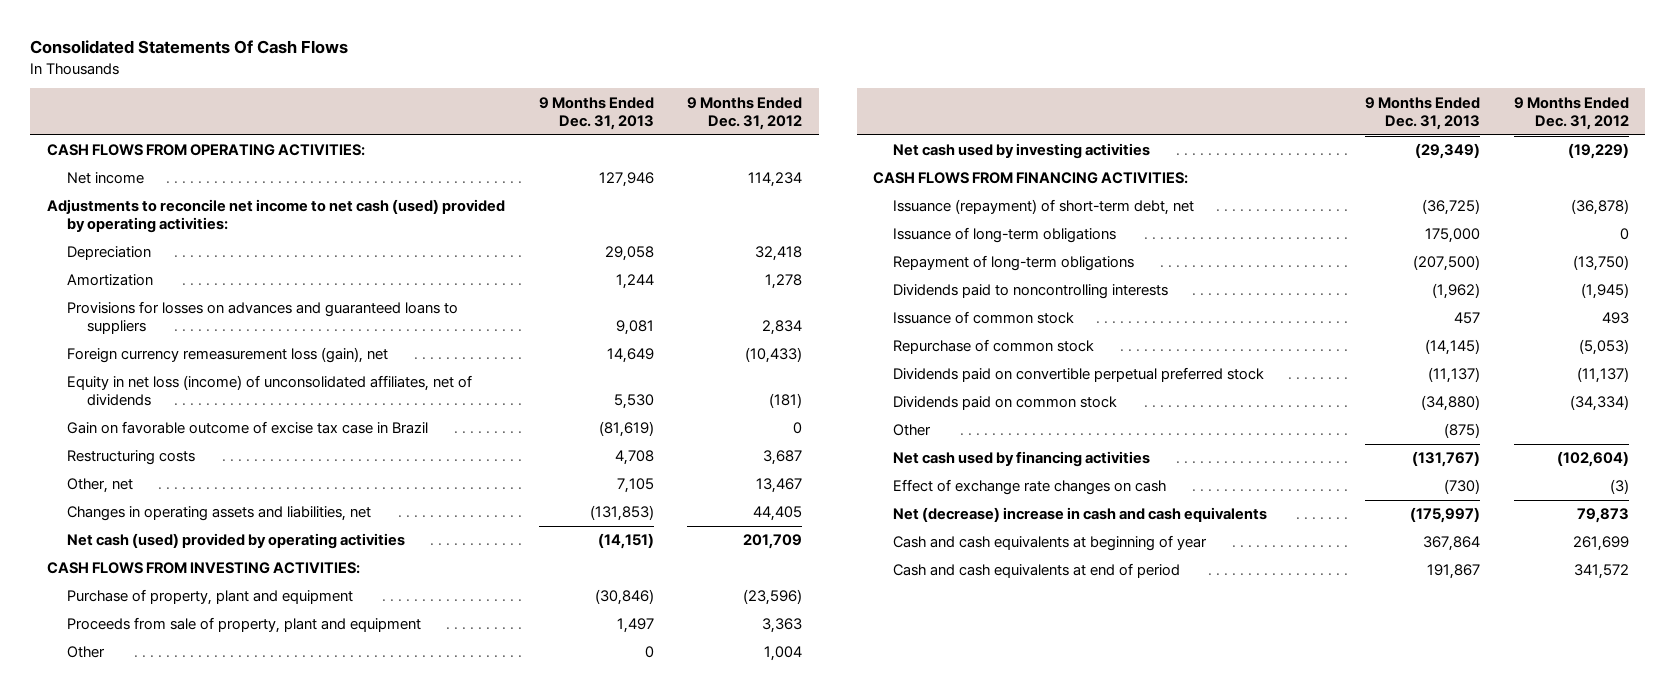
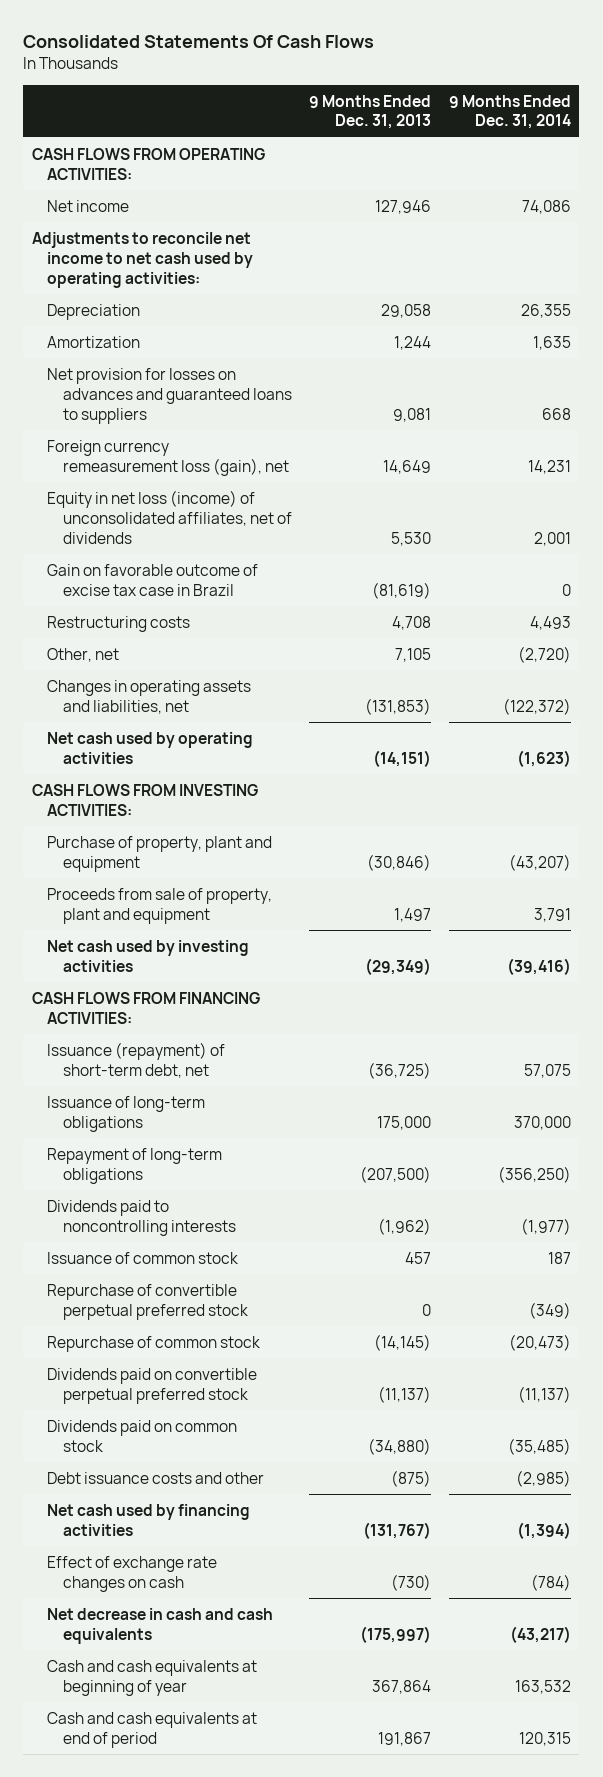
- | 9 Months Ended Dec. 31, 2013 | 9 Months Ended Dec. 31, 2012
+ | 9 Months Ended Dec. 31, 2013 | 9 Months Ended Dec. 31, 2014
- Adjustments to reconcile net income to net cash (used) provided by operating activities:
+ Adjustments to reconcile net income to net cash used by operating activities:
- Provisions for losses on advances and guaranteed loans to suppliers | 9,081 | 2,834
+ Net provision for losses on advances and guaranteed loans to suppliers | 9,081 | 668
- Net cash (used) provided by operating activities | (14,151) | 201,709
+ Net cash used by operating activities | (14,151) | (1,623)
- Other | 0 | 1,004
+ Repurchase of convertible perpetual preferred stock | 0 | (349)
- Other | (875) |
+ Debt issuance costs and other | (875) | (2,985)
- Net (decrease) increase in cash and cash equivalents | (175,997) | 79,873
+ Net decrease in cash and cash equivalents | (175,997) | (43,217)

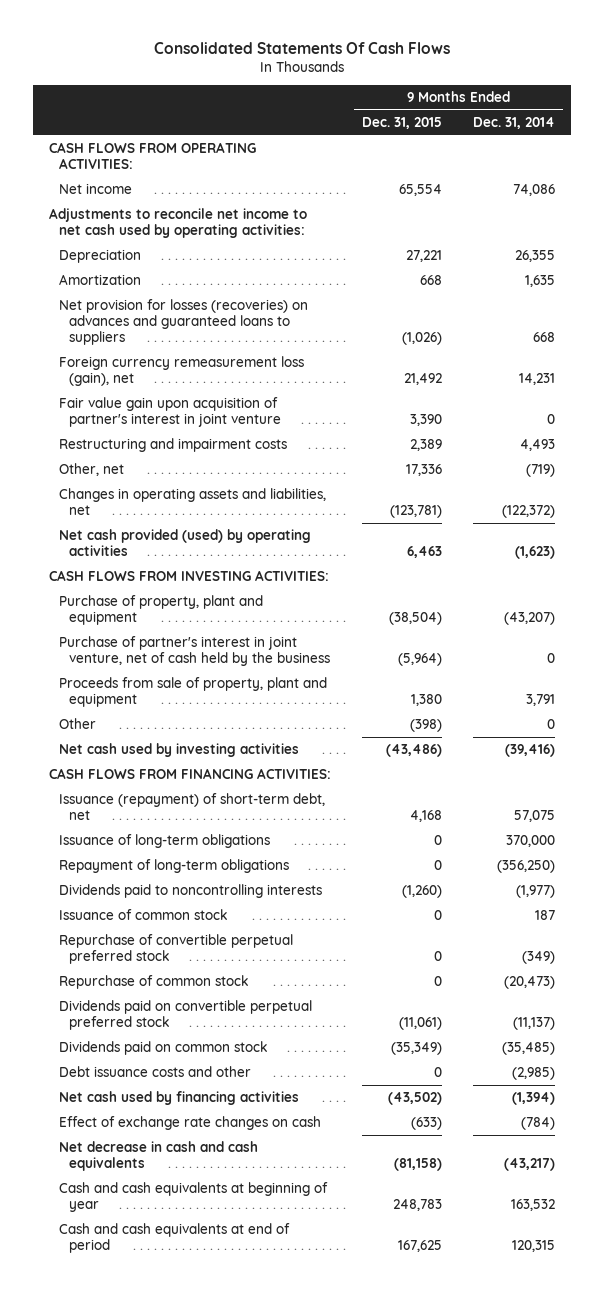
- | 9 Months Ended Dec. 31, 2013 | 9 Months Ended Dec. 31, 2014
+ | 9 Months Ended Dec. 31, 2015 | 9 Months Ended Dec. 31, 2014
- Net provision for losses on advances and guaranteed loans to suppliers | 9,081 | 668
+ Net provision for losses (recoveries) on advances and guaranteed loans to suppliers | (1,026) | 668
- Equity in net loss (income) of unconsolidated affiliates, net of dividends | 5,530 | 2,001
- Gain on favorable outcome of excise tax case in Brazil | (81,619) | 0
- Restructuring costs | 4,708 | 4,493
- Other, net | 7,105 | (2,720)
+ Fair value gain upon acquisition of partner's interest in joint venture | 3,390 | 0
+ Restructuring and impairment costs | 2,389 | 4,493
+ Other, net | 17,336 | (719)
- Net cash used by operating activities | (14,151) | (1,623)
+ Net cash provided (used) by operating activities | 6,463 | (1,623)
+ Purchase of partner's interest in joint venture, net of cash held by the business | (5,964) | 0
+ Other | (398) | 0

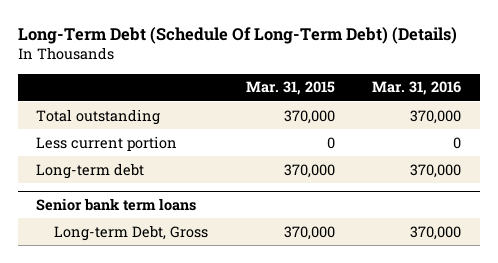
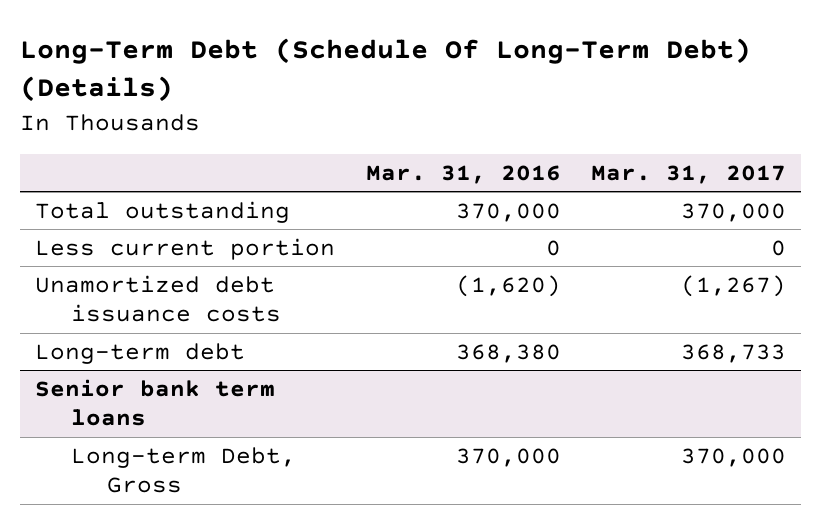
- | Mar. 31, 2015 | Mar. 31, 2016
+ | Mar. 31, 2016 | Mar. 31, 2017
- Long-term debt | 370,000 | 370,000
+ Unamortized debt issuance costs | (1,620) | (1,267)
+ Long-term debt | 368,380 | 368,733

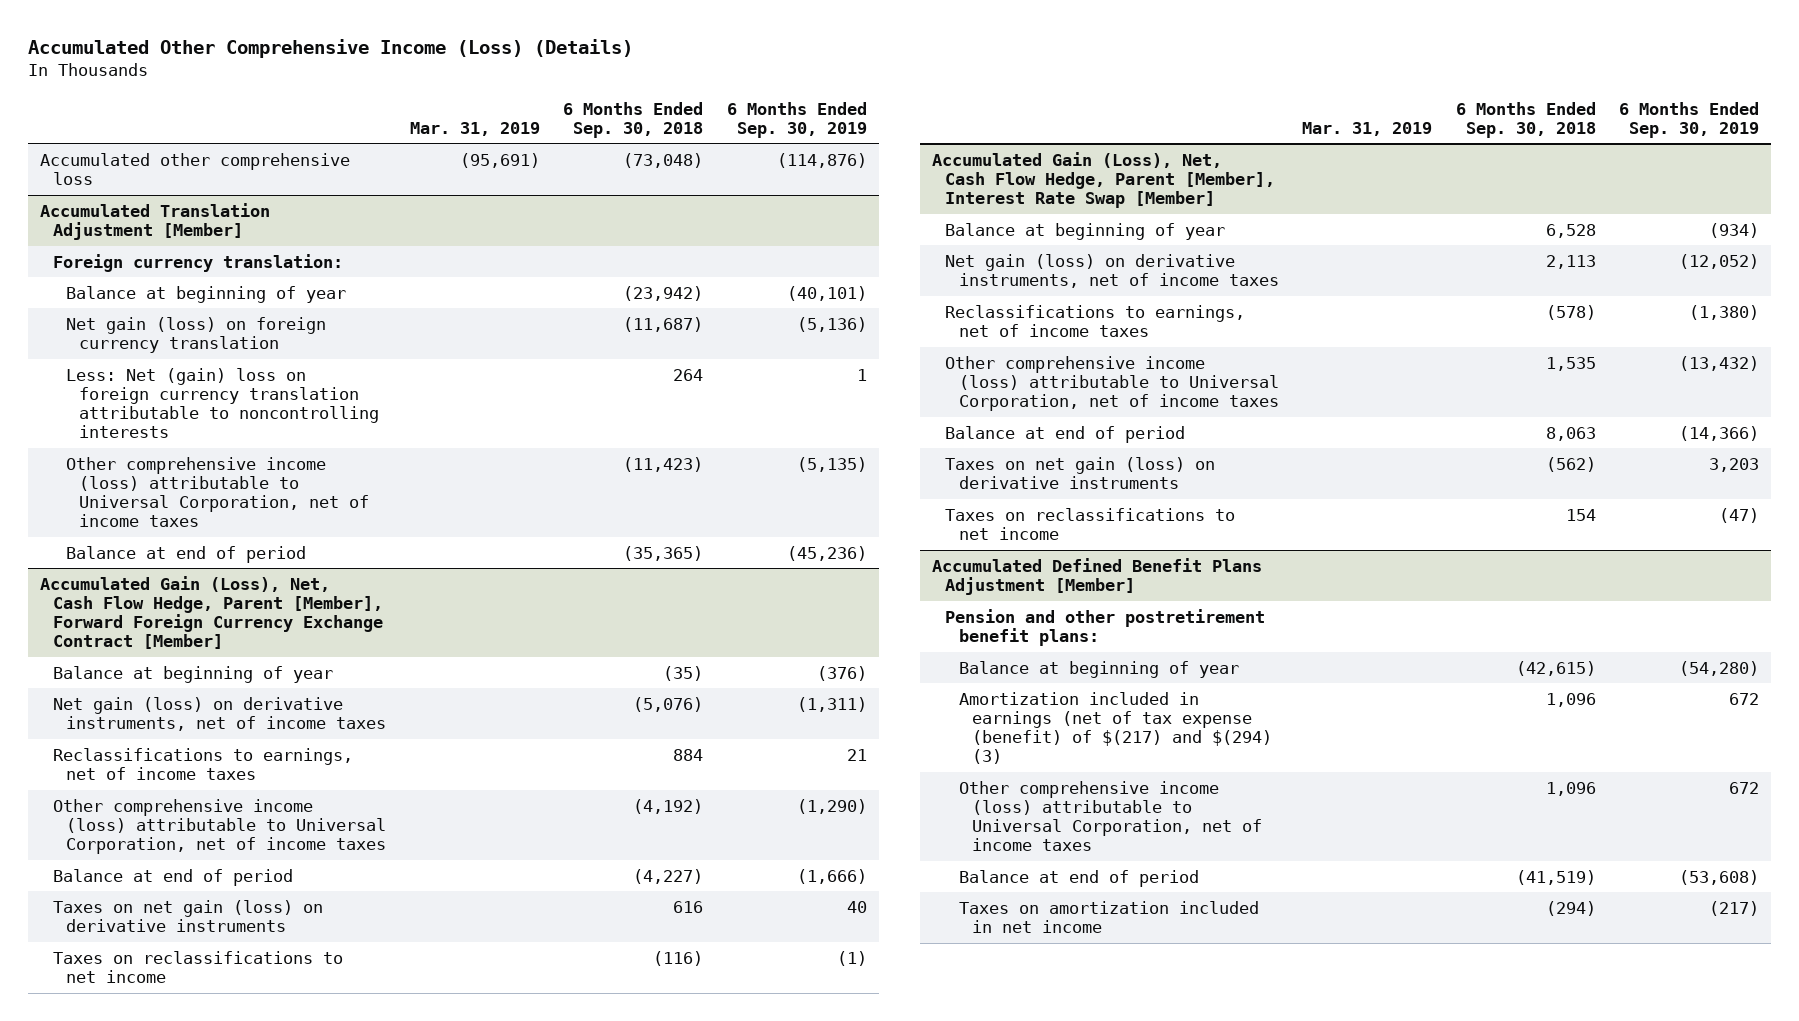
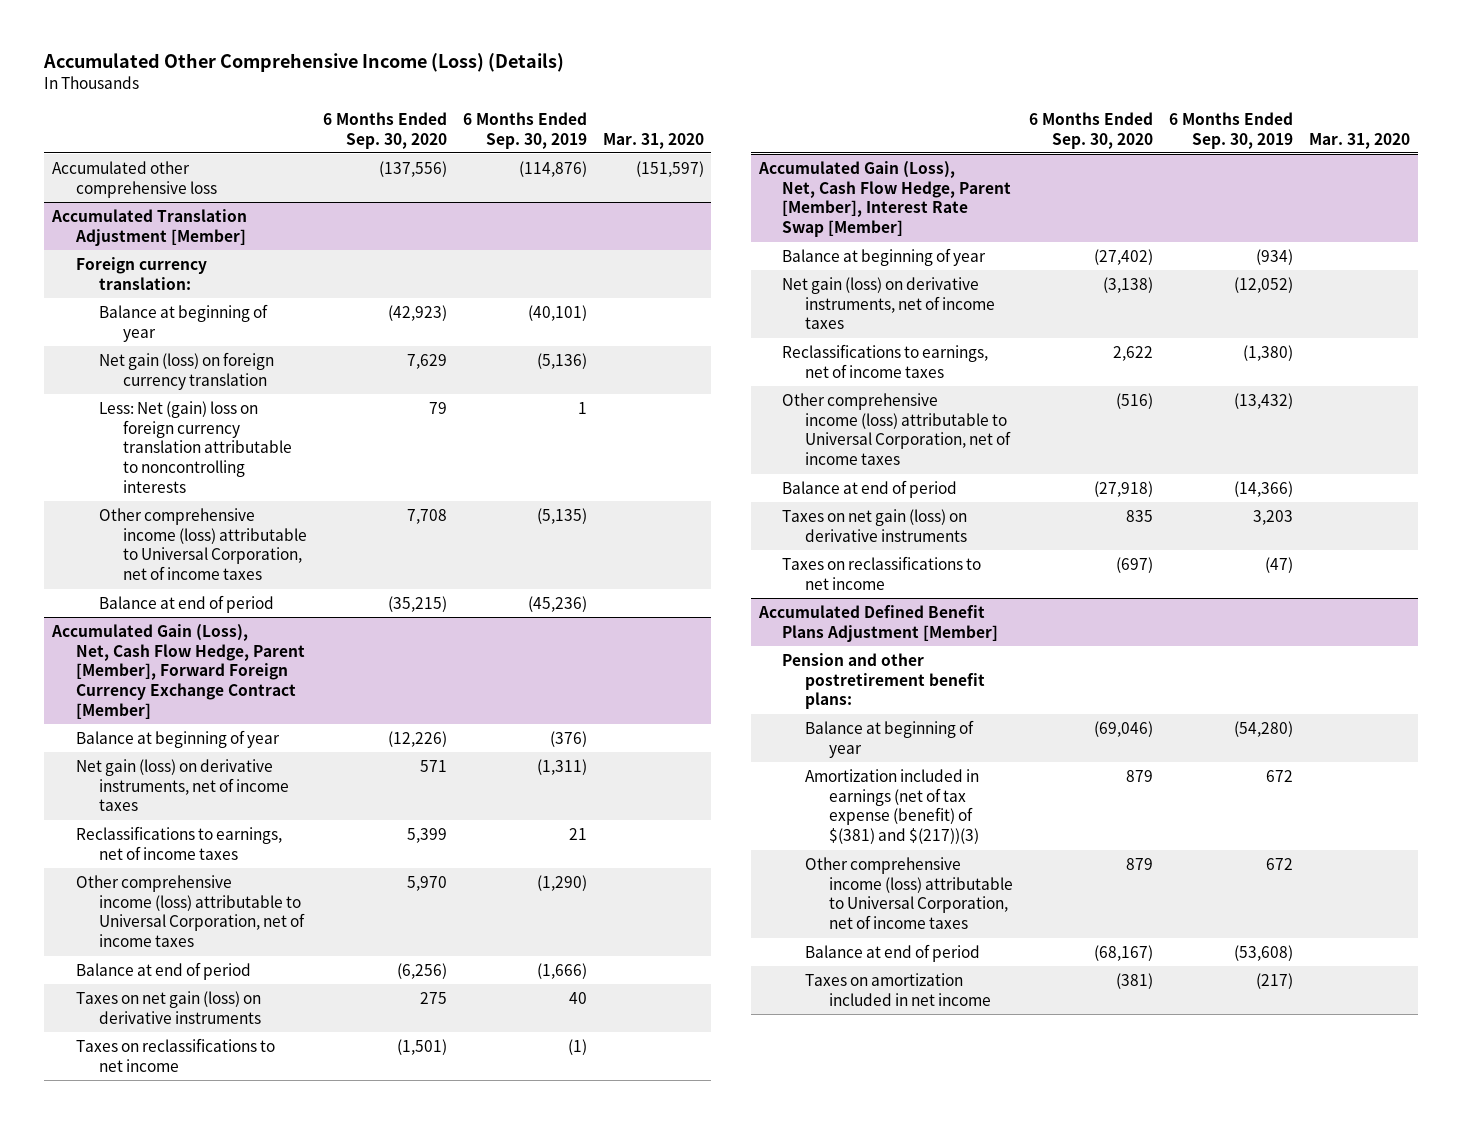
- | Mar. 31, 2019 | 6 Months Ended Sep. 30, 2018 | 6 Months Ended Sep. 30, 2019
+ | 6 Months Ended Sep. 30, 2020 | 6 Months Ended Sep. 30, 2019 | Mar. 31, 2020
@ Accumulated Defined Benefit Plans Adjustment [Member]
- Amortization included in earnings (net of tax expense (benefit) of $(217) and $(294) (3) | | 1,096 | 672
+ Amortization included in earnings (net of tax expense (benefit) of $(381) and $(217))(3) | 879 | 672 |

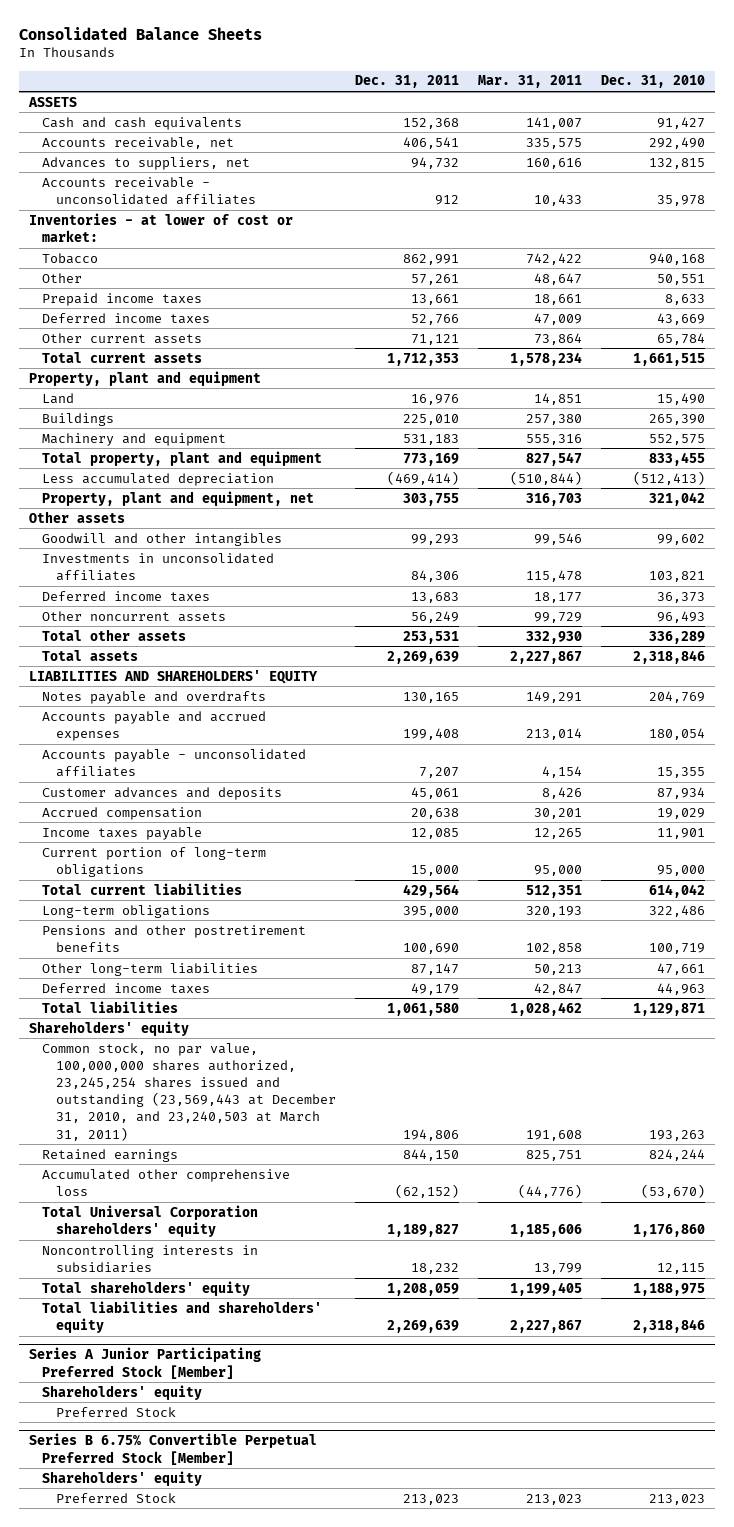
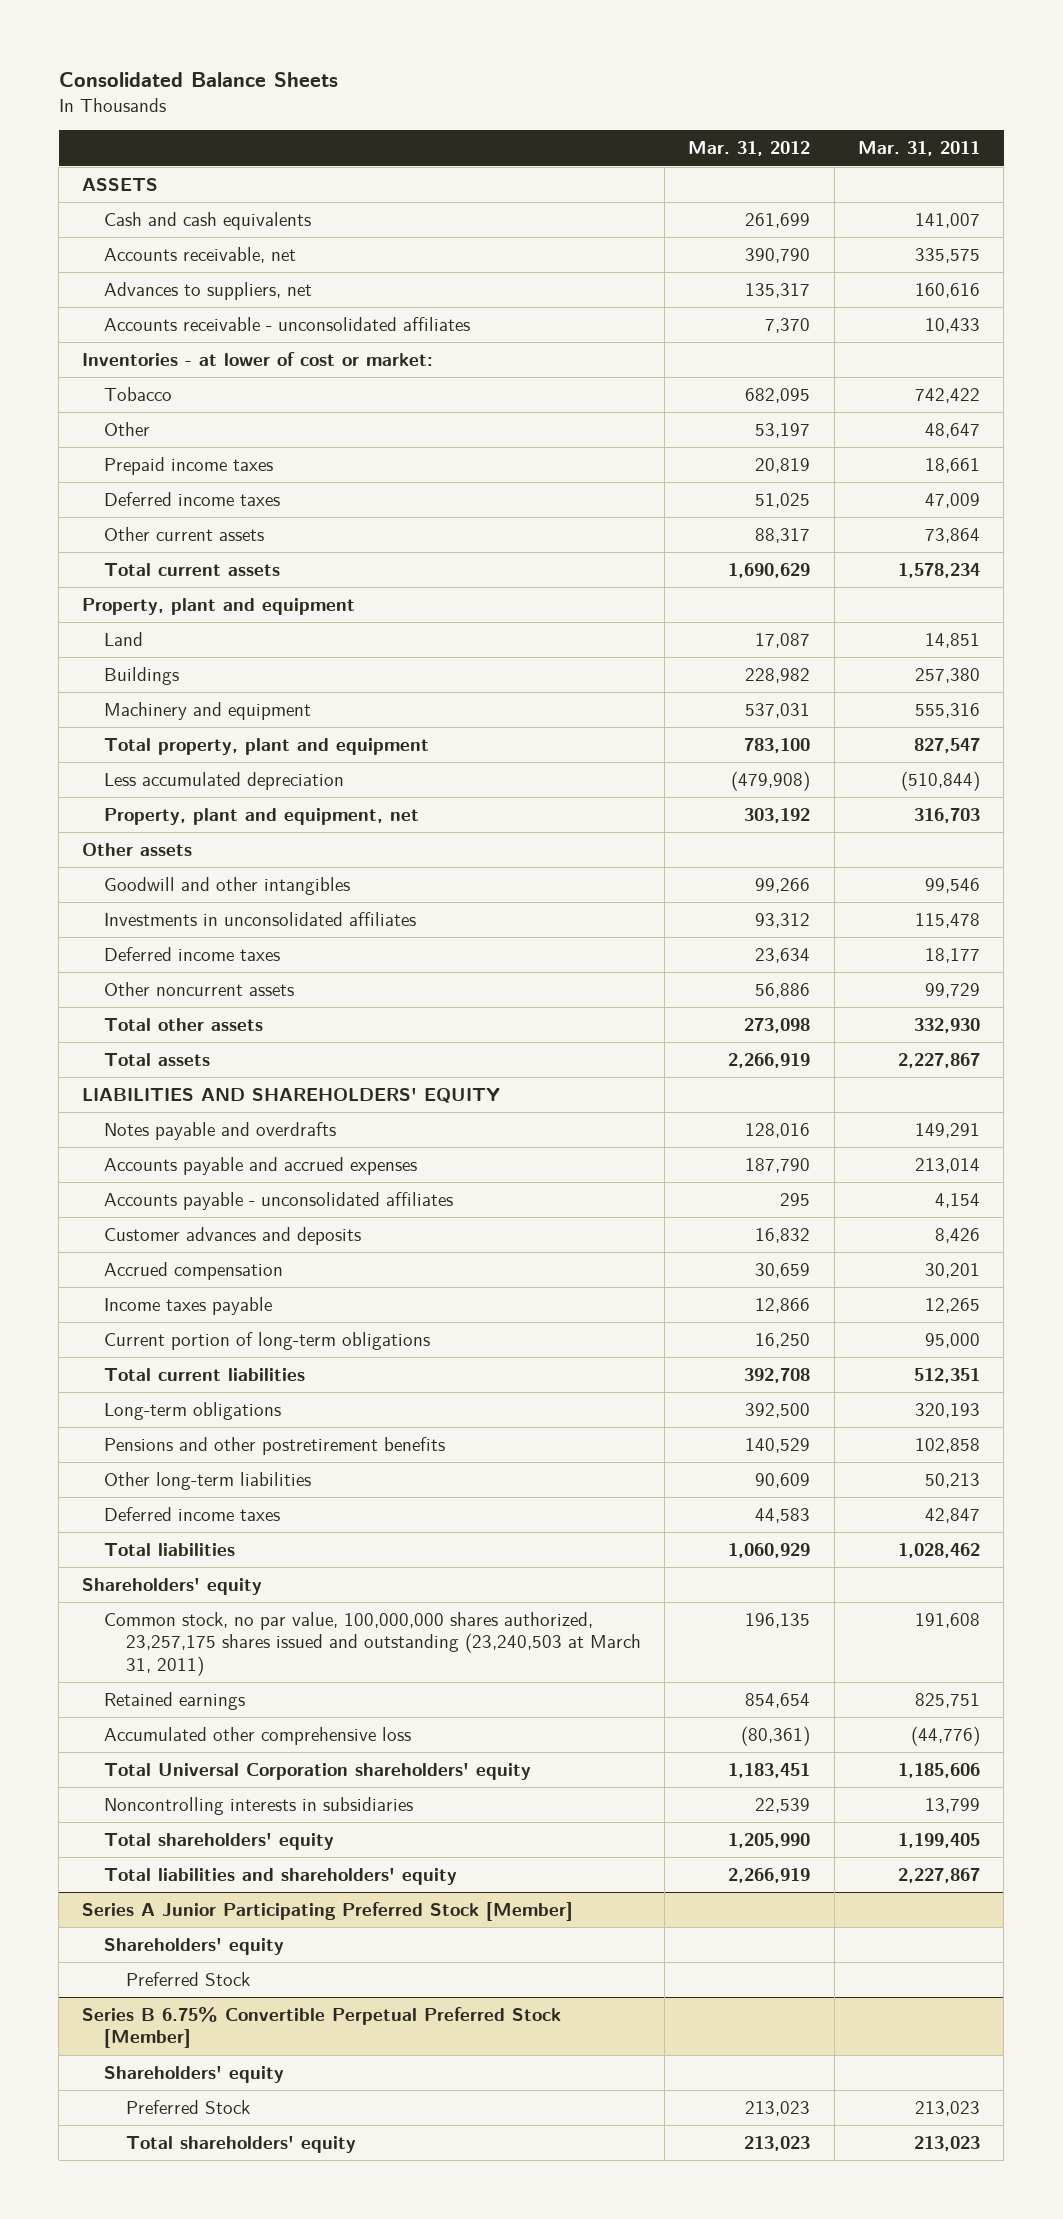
- | Dec. 31, 2011 | Mar. 31, 2011 | Dec. 31, 2010
+ | Mar. 31, 2012 | Mar. 31, 2011
- Common stock, no par value, 100,000,000 shares authorized, 23,245,254 shares issued and outstanding (23,569,443 at December 31, 2010, and 23,240,503 at March 31, 2011) | 194,806 | 191,608 | 193,263
+ Common stock, no par value, 100,000,000 shares authorized, 23,257,175 shares issued and outstanding (23,240,503 at March 31, 2011) | 196,135 | 191,608
@ Series B 6.75% Convertible Perpetual Preferred Stock [Member]
+ Total shareholders' equity | 213,023 | 213,023

